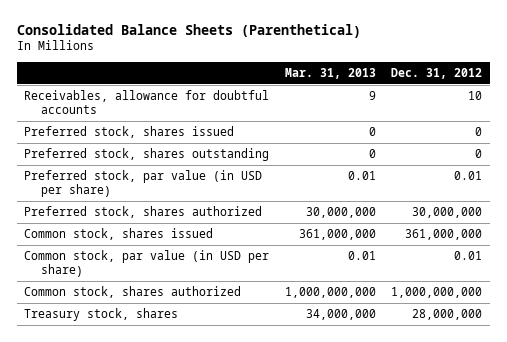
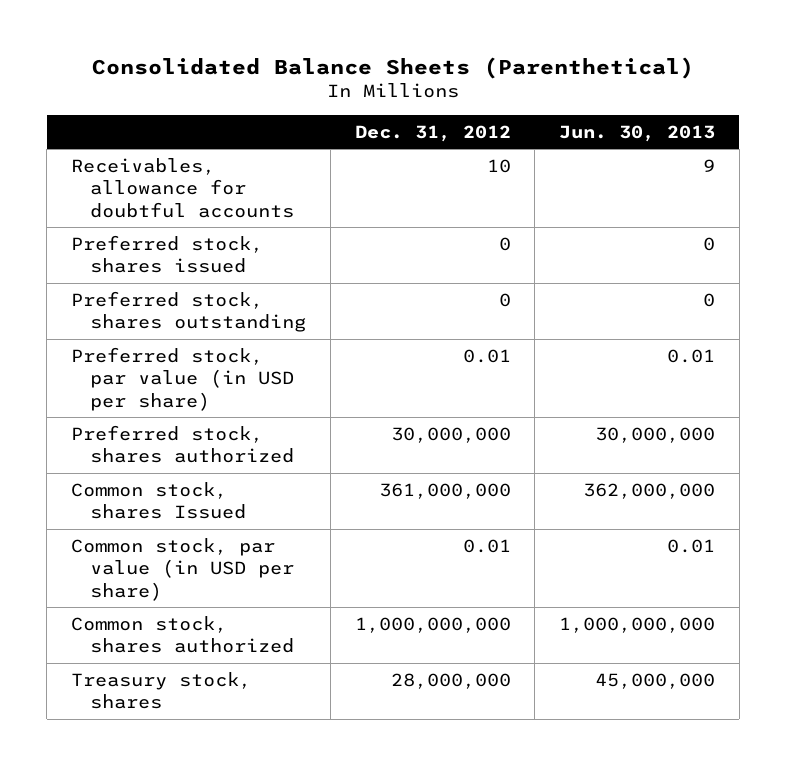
- | Mar. 31, 2013 | Dec. 31, 2012
+ | Dec. 31, 2012 | Jun. 30, 2013
- Common stock, shares issued | 361,000,000 | 361,000,000
+ Common stock, shares Issued | 361,000,000 | 362,000,000

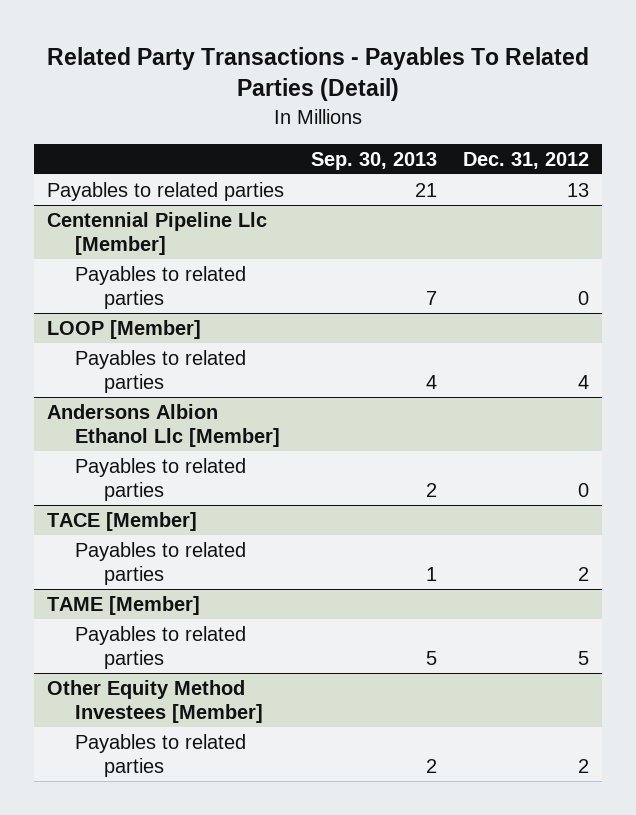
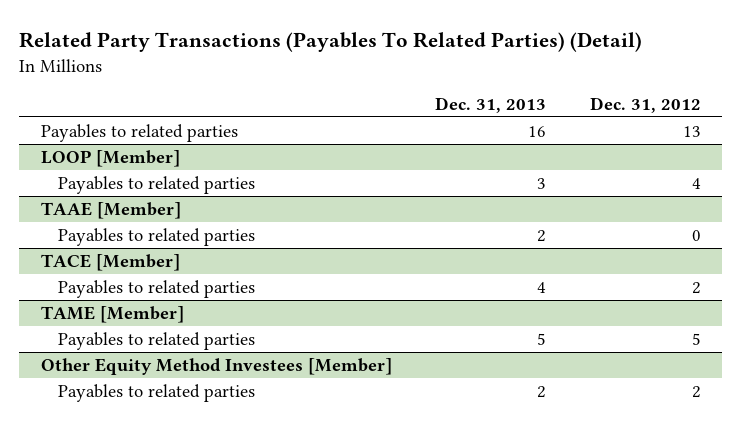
- Related Party Transactions - Payables To Related Parties (Detail)
+ Related Party Transactions (Payables To Related Parties) (Detail)
- | Sep. 30, 2013 | Dec. 31, 2012
+ | Dec. 31, 2013 | Dec. 31, 2012
- Centennial Pipeline Llc [Member]
- Payables to related parties | 7 | 0
- Andersons Albion Ethanol Llc [Member]
+ TAAE [Member]

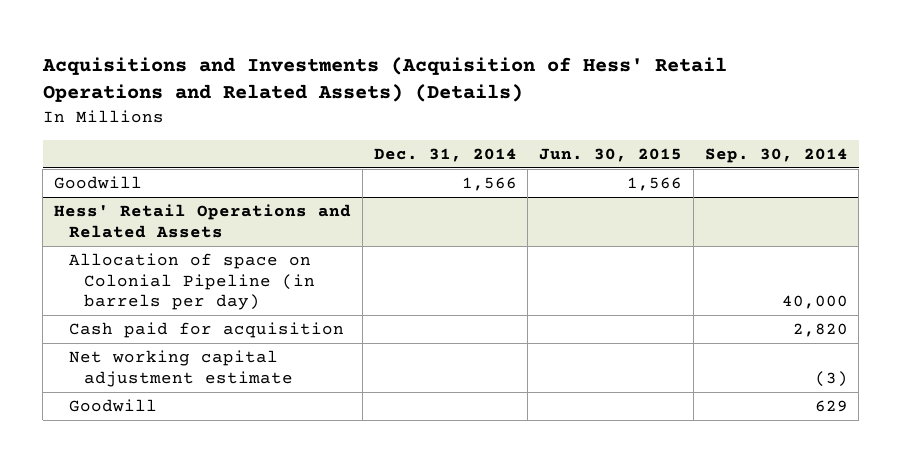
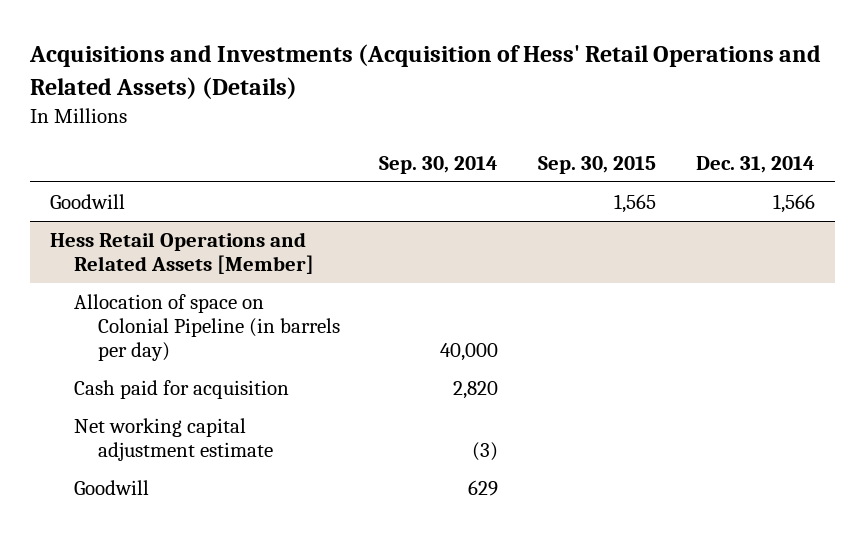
- | Dec. 31, 2014 | Jun. 30, 2015 | Sep. 30, 2014
+ | Sep. 30, 2014 | Sep. 30, 2015 | Dec. 31, 2014
- Hess' Retail Operations and Related Assets
+ Hess Retail Operations and Related Assets [Member]

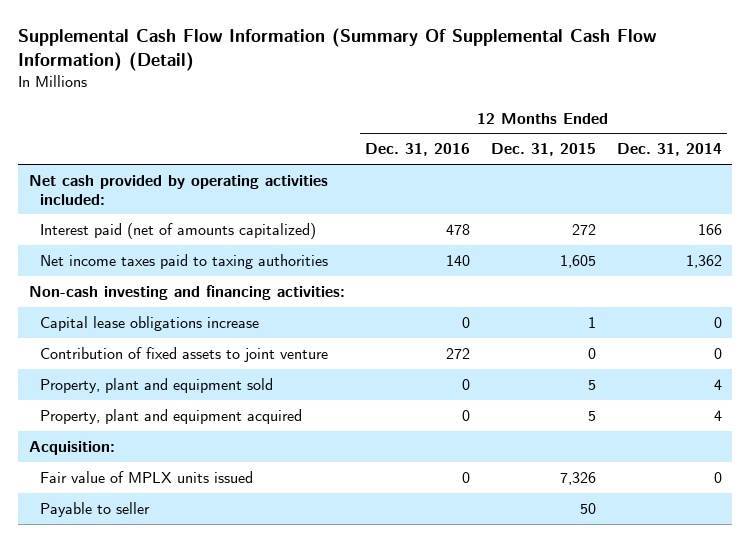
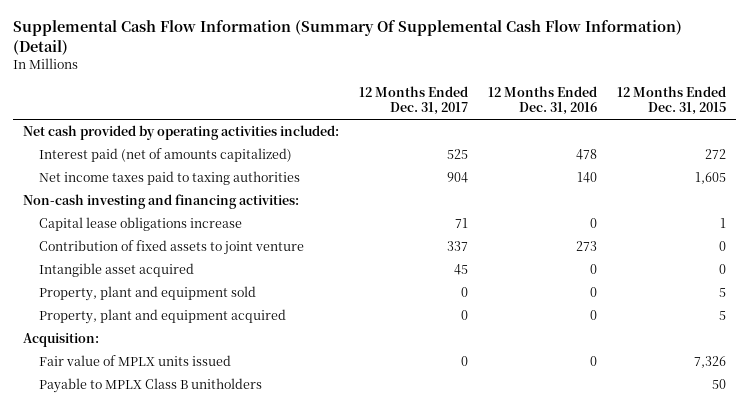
- | 12 Months Ended Dec. 31, 2016 | 12 Months Ended Dec. 31, 2015 | 12 Months Ended Dec. 31, 2014
+ | 12 Months Ended Dec. 31, 2017 | 12 Months Ended Dec. 31, 2016 | 12 Months Ended Dec. 31, 2015
- Contribution of fixed assets to joint venture | 272 | 0 | 0
+ Contribution of fixed assets to joint venture | 337 | 273 | 0
+ Intangible asset acquired | 45 | 0 | 0
- Payable to seller | | 50 |
+ Payable to MPLX Class B unitholders | | | 50

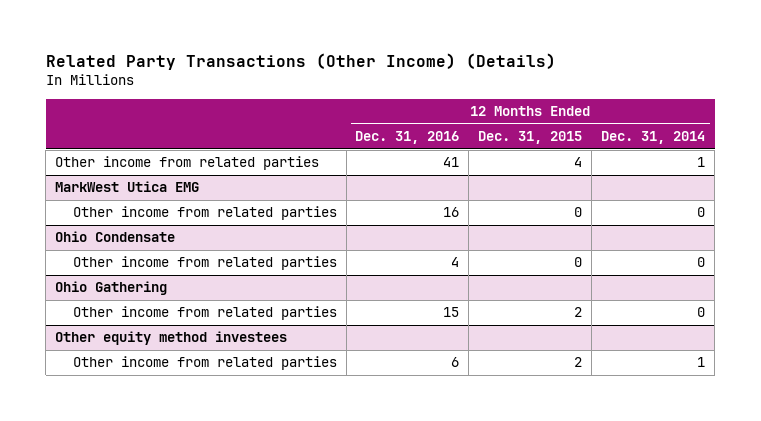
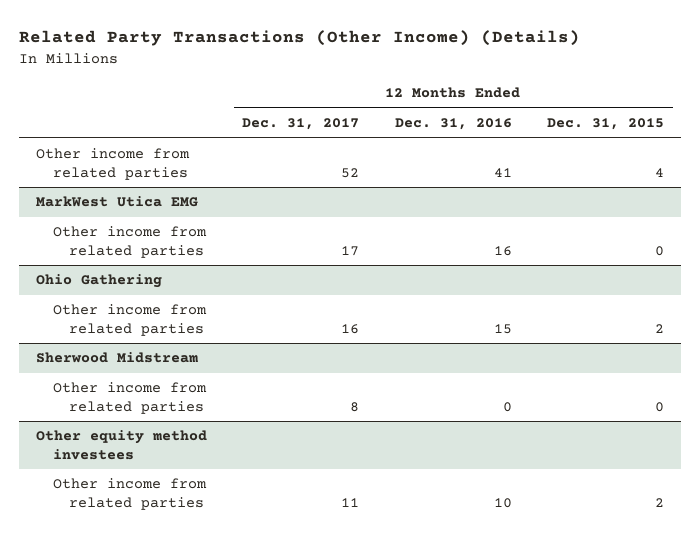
- | 12 Months Ended Dec. 31, 2016 | 12 Months Ended Dec. 31, 2015 | 12 Months Ended Dec. 31, 2014
+ | 12 Months Ended Dec. 31, 2017 | 12 Months Ended Dec. 31, 2016 | 12 Months Ended Dec. 31, 2015
- Ohio Condensate
- Other income from related parties | 4 | 0 | 0
+ Sherwood Midstream
+ Other income from related parties | 8 | 0 | 0
@ Other equity method investees
- Other income from related parties | 6 | 2 | 1
+ Other income from related parties | 11 | 10 | 2

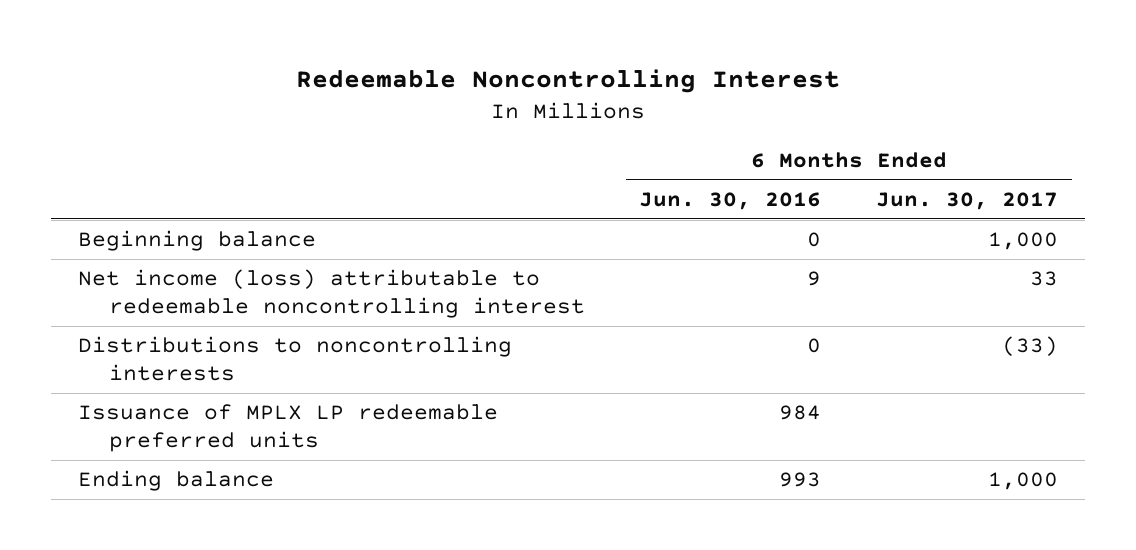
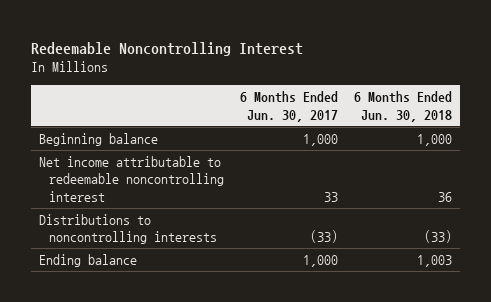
- | 6 Months Ended Jun. 30, 2016 | 6 Months Ended Jun. 30, 2017
+ | 6 Months Ended Jun. 30, 2017 | 6 Months Ended Jun. 30, 2018
- Net income (loss) attributable to redeemable noncontrolling interest | 9 | 33
+ Net income attributable to redeemable noncontrolling interest | 33 | 36
- Issuance of MPLX LP redeemable preferred units | 984 |

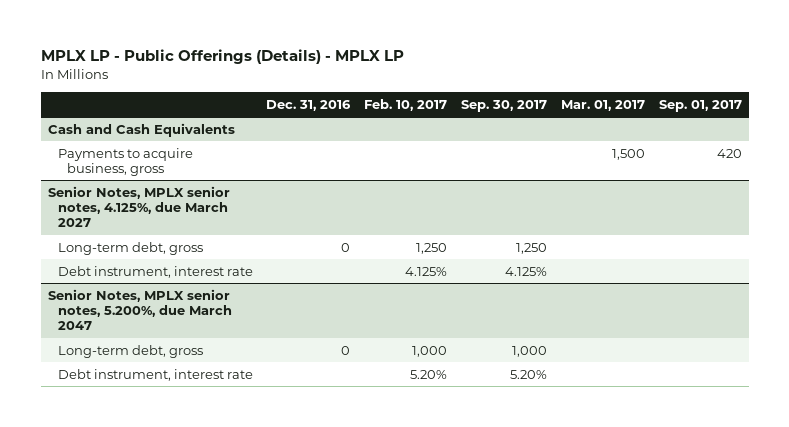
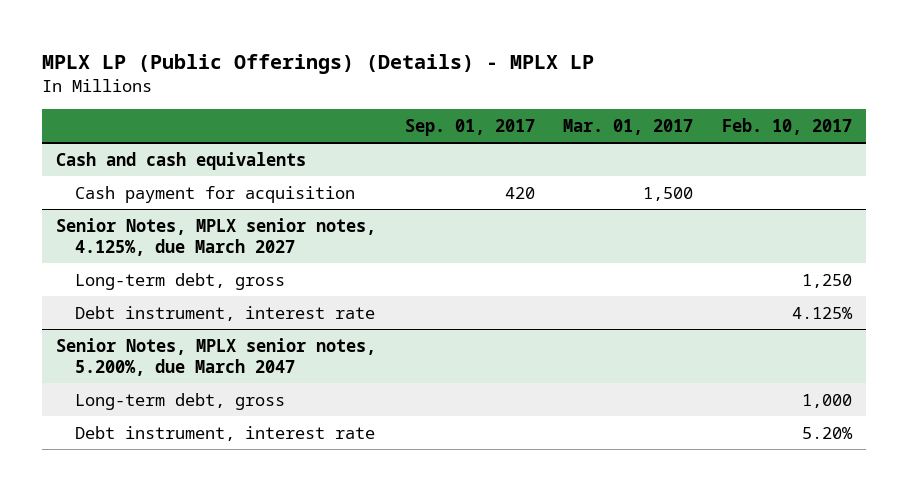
- MPLX LP - Public Offerings (Details) - MPLX LP
+ MPLX LP (Public Offerings) (Details) - MPLX LP
- | Dec. 31, 2016 | Feb. 10, 2017 | Sep. 30, 2017 | Mar. 01, 2017 | Sep. 01, 2017
+ | Sep. 01, 2017 | Mar. 01, 2017 | Feb. 10, 2017
- Cash and Cash Equivalents
- Payments to acquire business, gross | | | | 1,500 | 420
+ Cash and cash equivalents
+ Cash payment for acquisition | 420 | 1,500 |

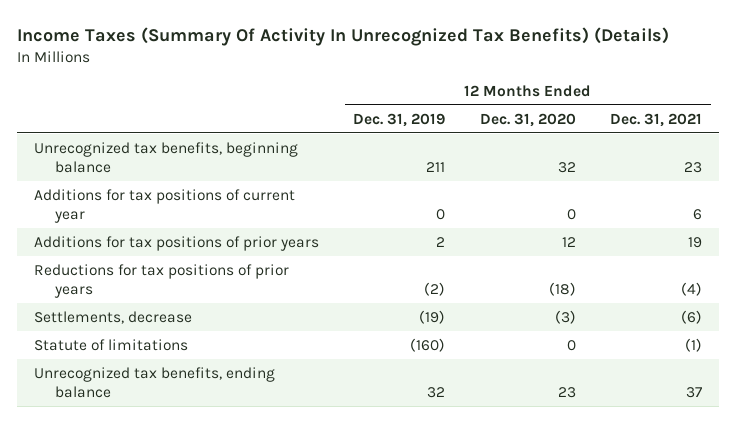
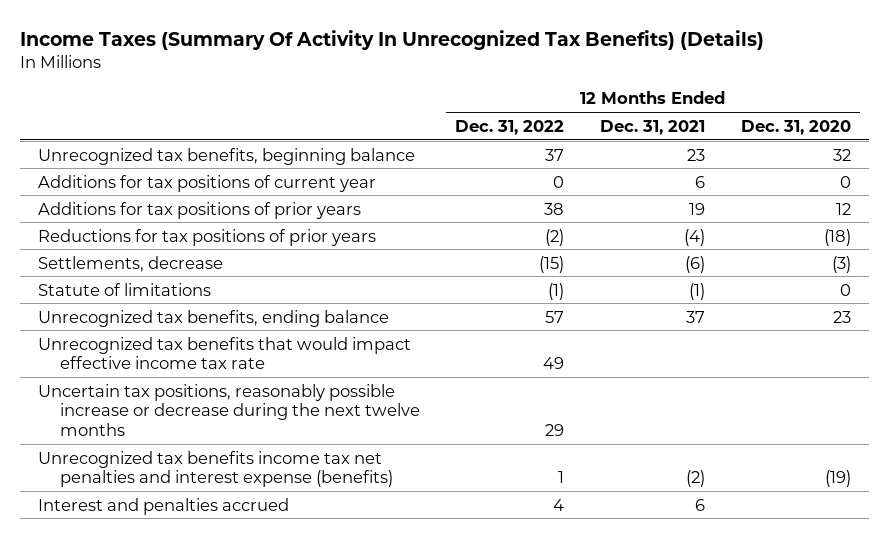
- | 12 Months Ended Dec. 31, 2019 | 12 Months Ended Dec. 31, 2020 | 12 Months Ended Dec. 31, 2021
+ | 12 Months Ended Dec. 31, 2022 | 12 Months Ended Dec. 31, 2021 | 12 Months Ended Dec. 31, 2020
+ Unrecognized tax benefits that would impact effective income tax rate | 49 | |
+ Uncertain tax positions, reasonably possible increase or decrease during the next twelve months | 29 | |
+ Unrecognized tax benefits income tax net penalties and interest expense (benefits) | 1 | (2) | (19)
+ Interest and penalties accrued | 4 | 6 |

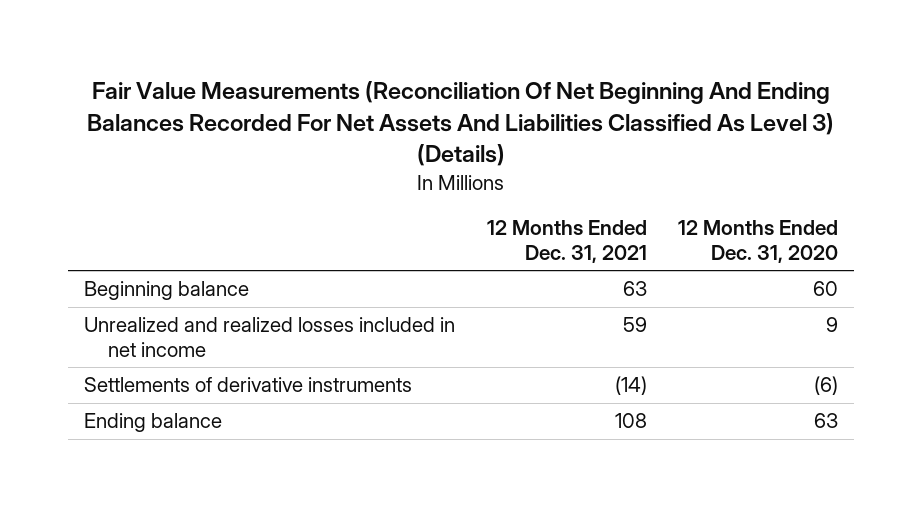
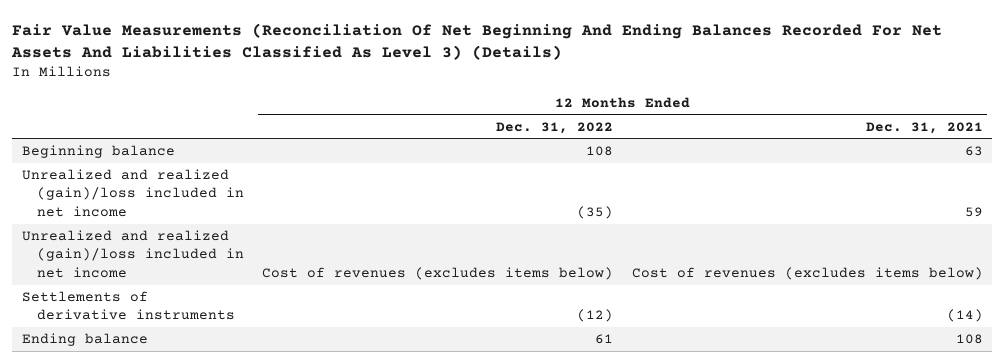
- | 12 Months Ended Dec. 31, 2021 | 12 Months Ended Dec. 31, 2020
+ | 12 Months Ended Dec. 31, 2022 | 12 Months Ended Dec. 31, 2021
- Unrealized and realized losses included in net income | 59 | 9
+ Unrealized and realized (gain)/loss included in net income | (35) | 59
+ Unrealized and realized (gain)/loss included in net income | Cost of revenues (excludes items below) | Cost of revenues (excludes items below)

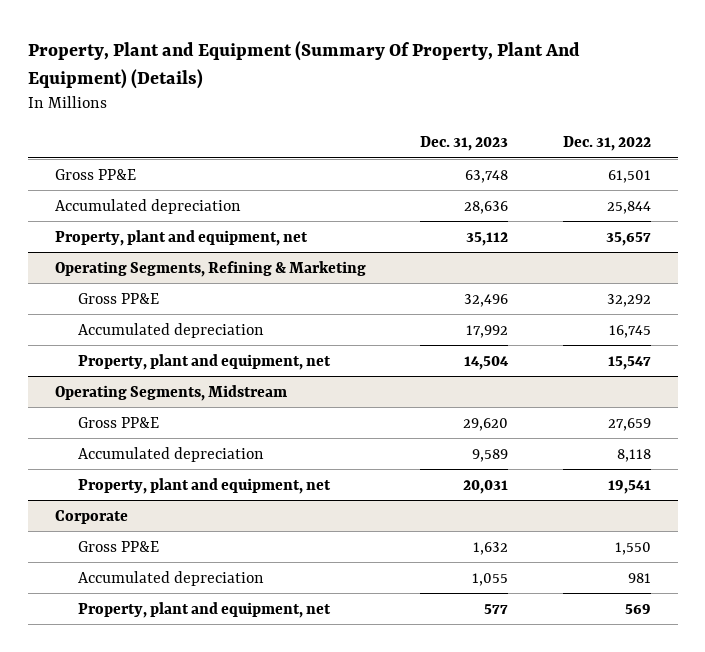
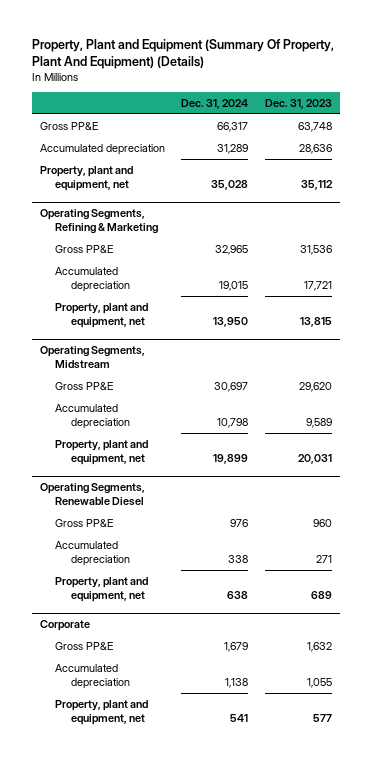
- | Dec. 31, 2023 | Dec. 31, 2022
+ | Dec. 31, 2024 | Dec. 31, 2023
@ Operating Segments, Refining & Marketing
- Gross PP&E | 32,496 | 32,292
- Accumulated depreciation | 17,992 | 16,745
- Property, plant and equipment, net | 14,504 | 15,547
+ Gross PP&E | 32,965 | 31,536
+ Accumulated depreciation | 19,015 | 17,721
+ Property, plant and equipment, net | 13,950 | 13,815
+ Operating Segments, Renewable Diesel
+ Gross PP&E | 976 | 960
+ Accumulated depreciation | 338 | 271
+ Property, plant and equipment, net | 638 | 689

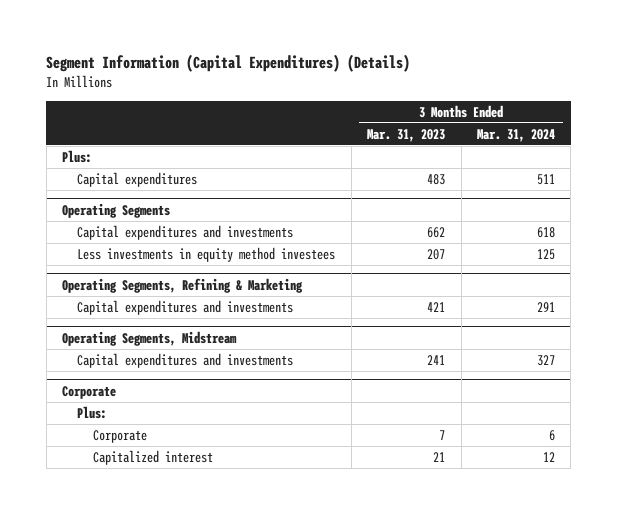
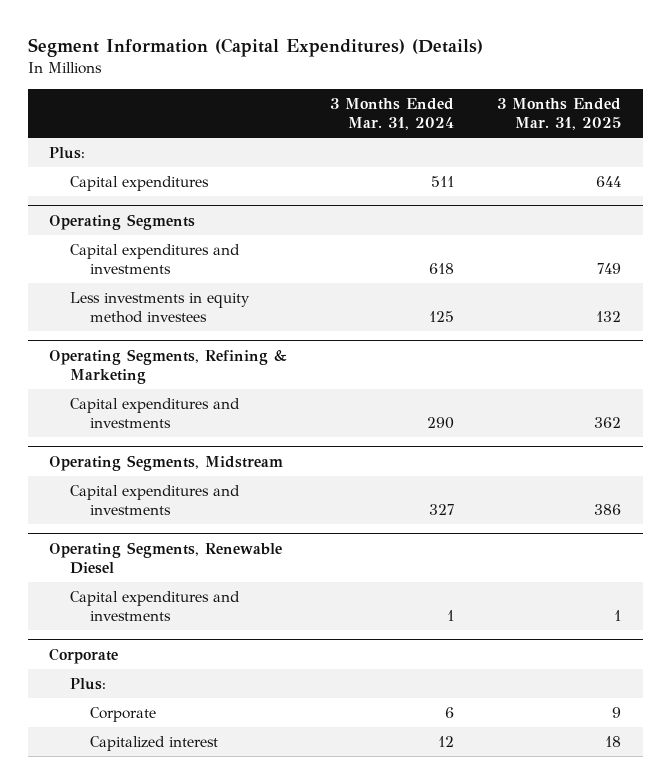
- | 3 Months Ended Mar. 31, 2023 | 3 Months Ended Mar. 31, 2024
+ | 3 Months Ended Mar. 31, 2024 | 3 Months Ended Mar. 31, 2025
@ Operating Segments, Refining & Marketing
- Capital expenditures and investments | 421 | 291
+ Capital expenditures and investments | 290 | 362
+ Operating Segments, Renewable Diesel
+ Capital expenditures and investments | 1 | 1

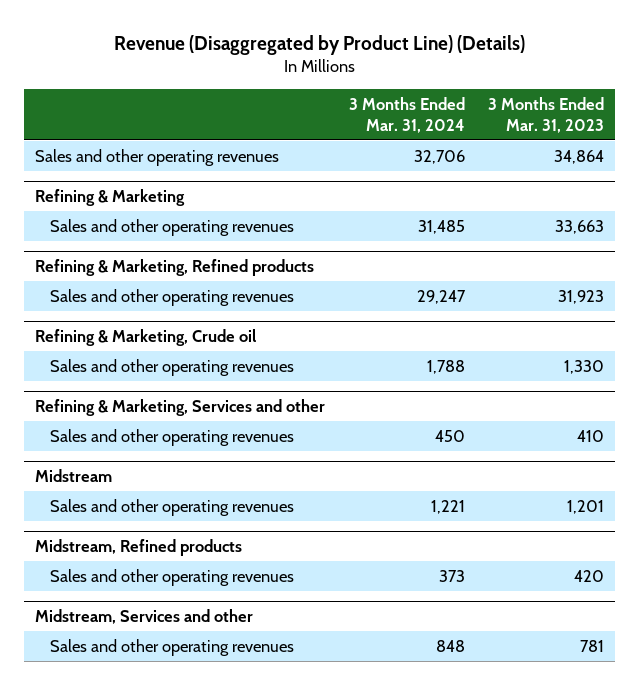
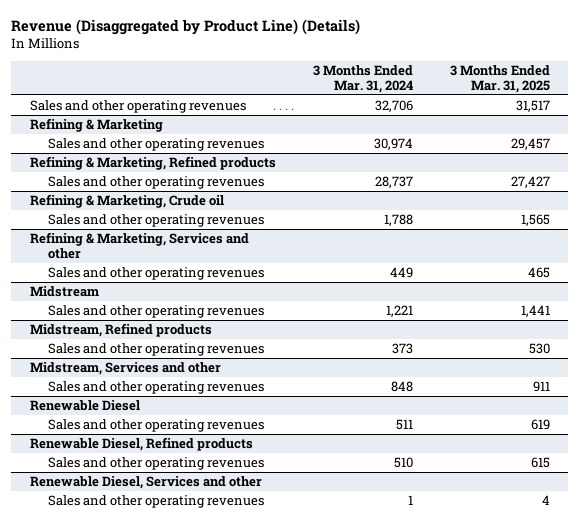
- | 3 Months Ended Mar. 31, 2024 | 3 Months Ended Mar. 31, 2023
+ | 3 Months Ended Mar. 31, 2024 | 3 Months Ended Mar. 31, 2025
@ Refining & Marketing
- Sales and other operating revenues | 31,485 | 33,663
+ Sales and other operating revenues | 30,974 | 29,457
@ Refining & Marketing, Refined products
- Sales and other operating revenues | 29,247 | 31,923
+ Sales and other operating revenues | 28,737 | 27,427
@ Refining & Marketing, Services and other
- Sales and other operating revenues | 450 | 410
+ Sales and other operating revenues | 449 | 465
+ Renewable Diesel
+ Sales and other operating revenues | 511 | 619
+ Renewable Diesel, Refined products
+ Sales and other operating revenues | 510 | 615
+ Renewable Diesel, Services and other
+ Sales and other operating revenues | 1 | 4

